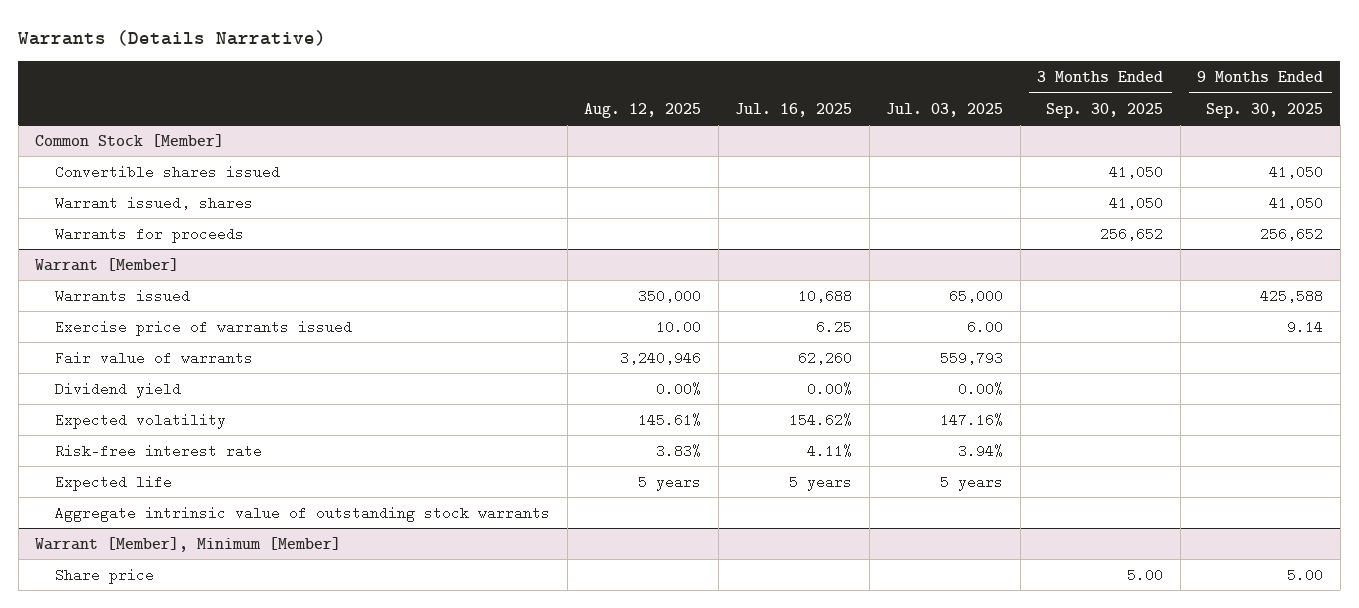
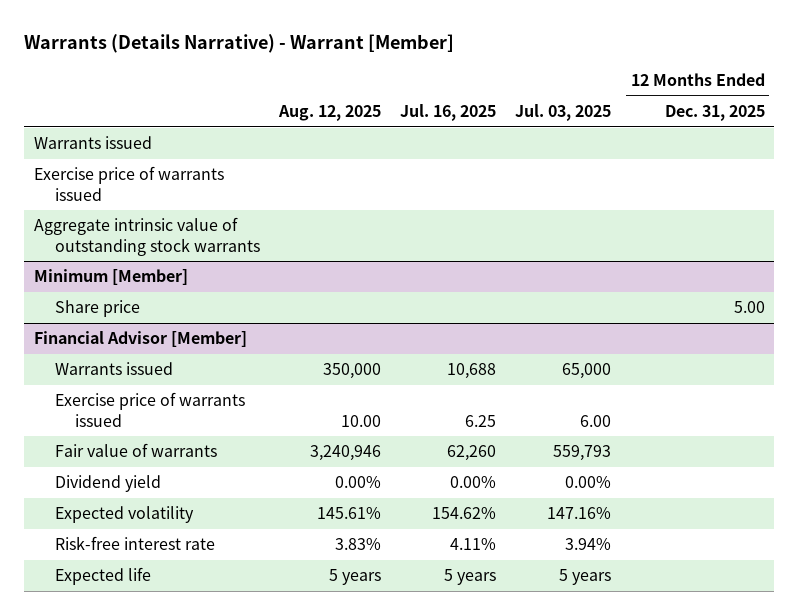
- Warrants (Details Narrative)
+ Warrants (Details Narrative) - Warrant [Member]
- | Aug. 12, 2025 | Jul. 16, 2025 | Jul. 03, 2025 | 3 Months Ended Sep. 30, 2025 | 9 Months Ended Sep. 30, 2025
+ | Aug. 12, 2025 | Jul. 16, 2025 | Jul. 03, 2025 | 12 Months Ended Dec. 31, 2025
- Common Stock [Member]
- Convertible shares issued | | | | 41,050 | 41,050
- Warrant issued, shares | | | | 41,050 | 41,050
- Warrants for proceeds | | | | 256,652 | 256,652
- Warrant [Member]
+ Warrants issued
+ Exercise price of warrants issued
+ Aggregate intrinsic value of outstanding stock warrants
+ Minimum [Member]
+ Share price | | | | 5.00
+ Financial Advisor [Member]
- Aggregate intrinsic value of outstanding stock warrants
- Warrant [Member], Minimum [Member]
- Share price | | | | 5.00 | 5.00

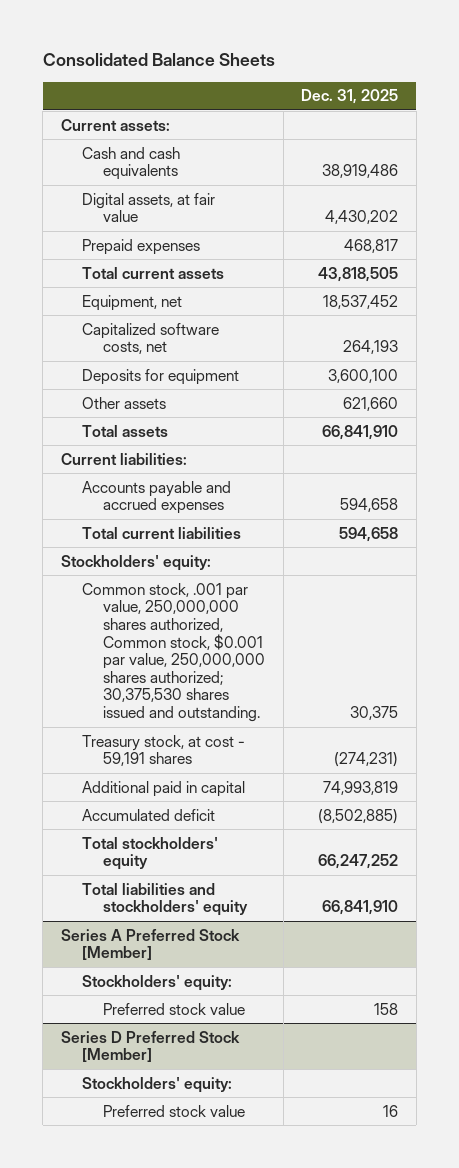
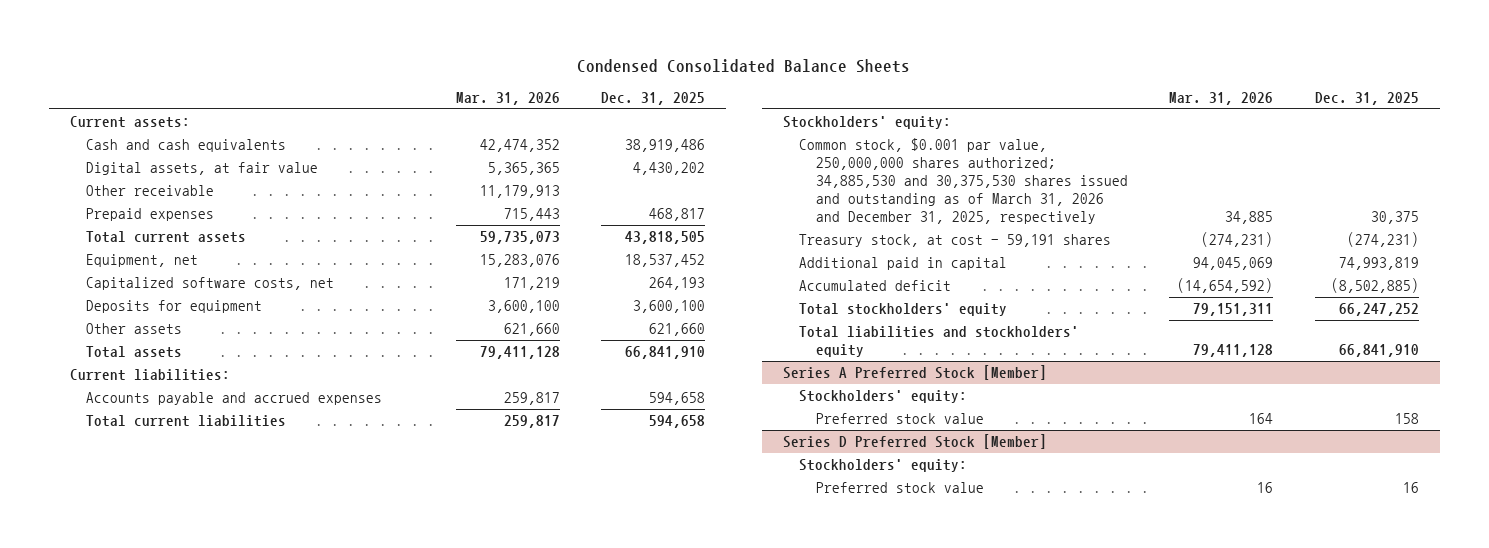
- Consolidated Balance Sheets
+ Condensed Consolidated Balance Sheets
- | Dec. 31, 2025
+ | Mar. 31, 2026 | Dec. 31, 2025
+ Other receivable | 11,179,913 |
- Common stock, .001 par value, 250,000,000 shares authorized, Common stock, $0.001 par value, 250,000,000 shares authorized; 30,375,530 shares issued and outstanding. | 30,375
+ Common stock, $0.001 par value, 250,000,000 shares authorized; 34,885,530 and 30,375,530 shares issued and outstanding as of March 31, 2026 and December 31, 2025, respectively | 34,885 | 30,375

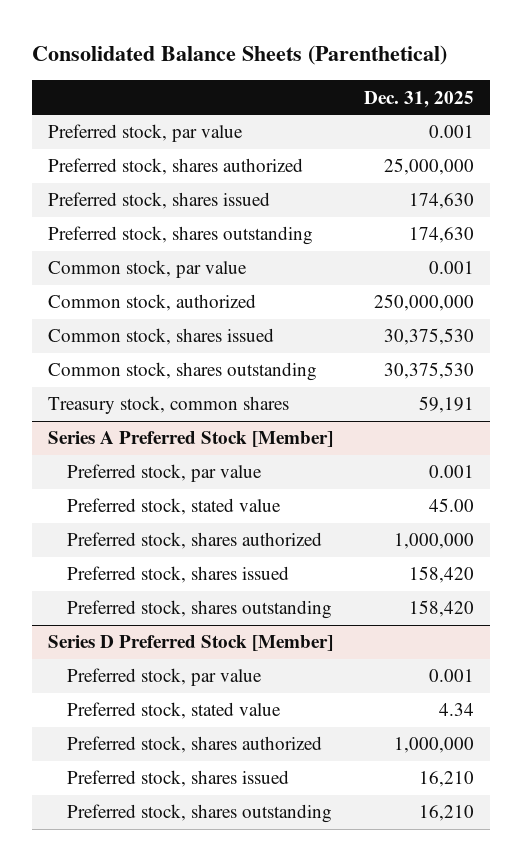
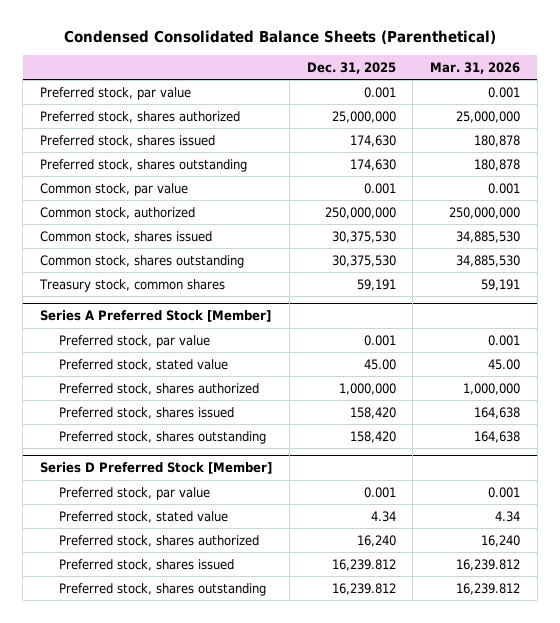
- Consolidated Balance Sheets (Parenthetical)
+ Condensed Consolidated Balance Sheets (Parenthetical)
- | Dec. 31, 2025
+ | Dec. 31, 2025 | Mar. 31, 2026
@ Series D Preferred Stock [Member]
- Preferred stock, shares authorized | 1,000,000
- Preferred stock, shares issued | 16,210
- Preferred stock, shares outstanding | 16,210
+ Preferred stock, shares authorized | 16,240 | 16,240
+ Preferred stock, shares issued | 16,239.812 | 16,239.812
+ Preferred stock, shares outstanding | 16,239.812 | 16,239.812

